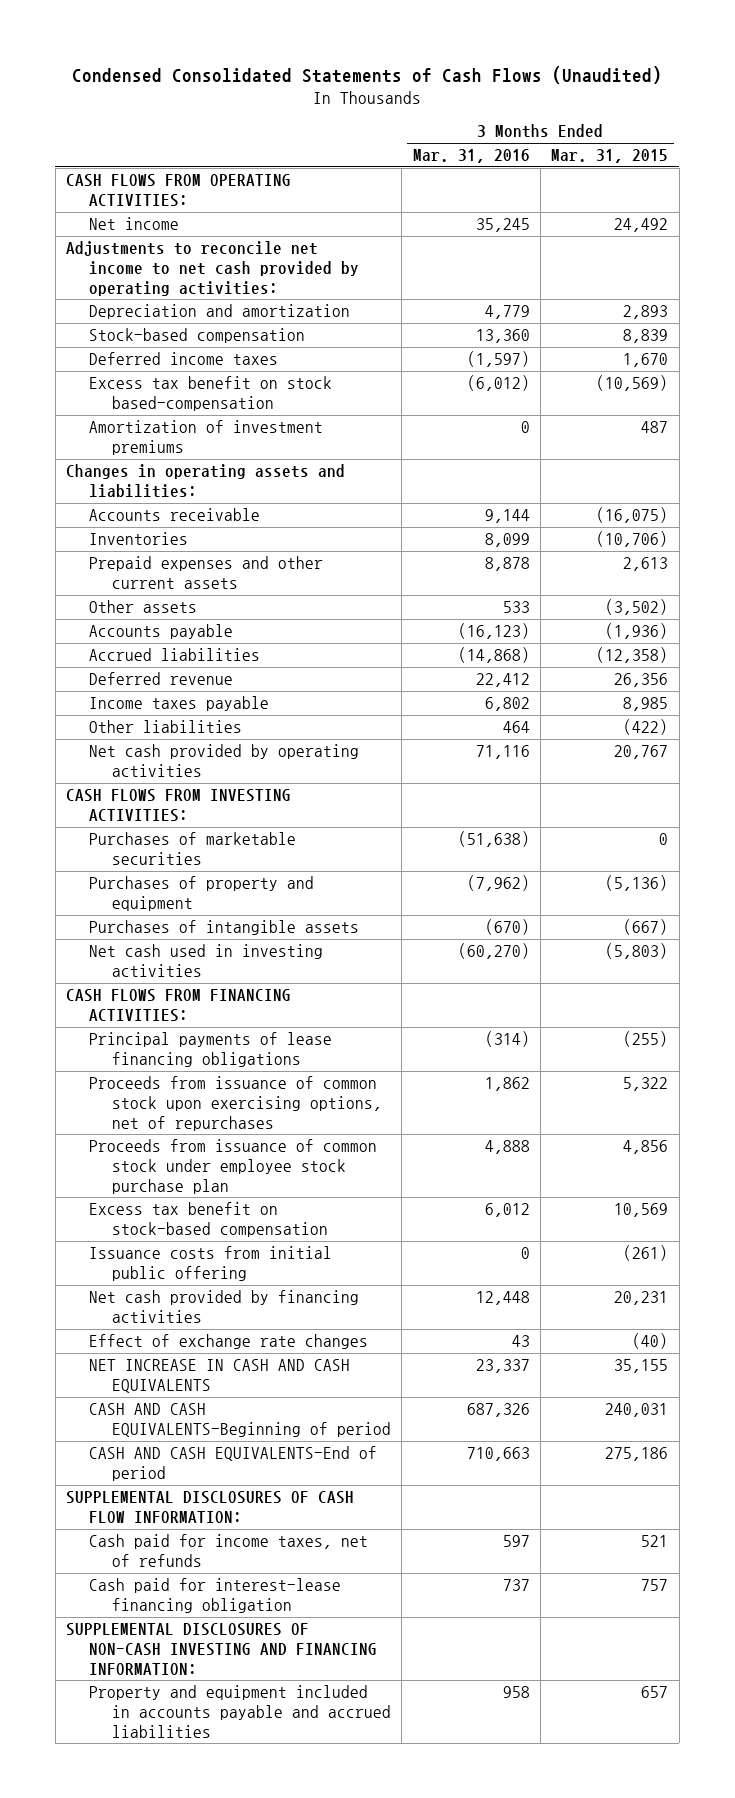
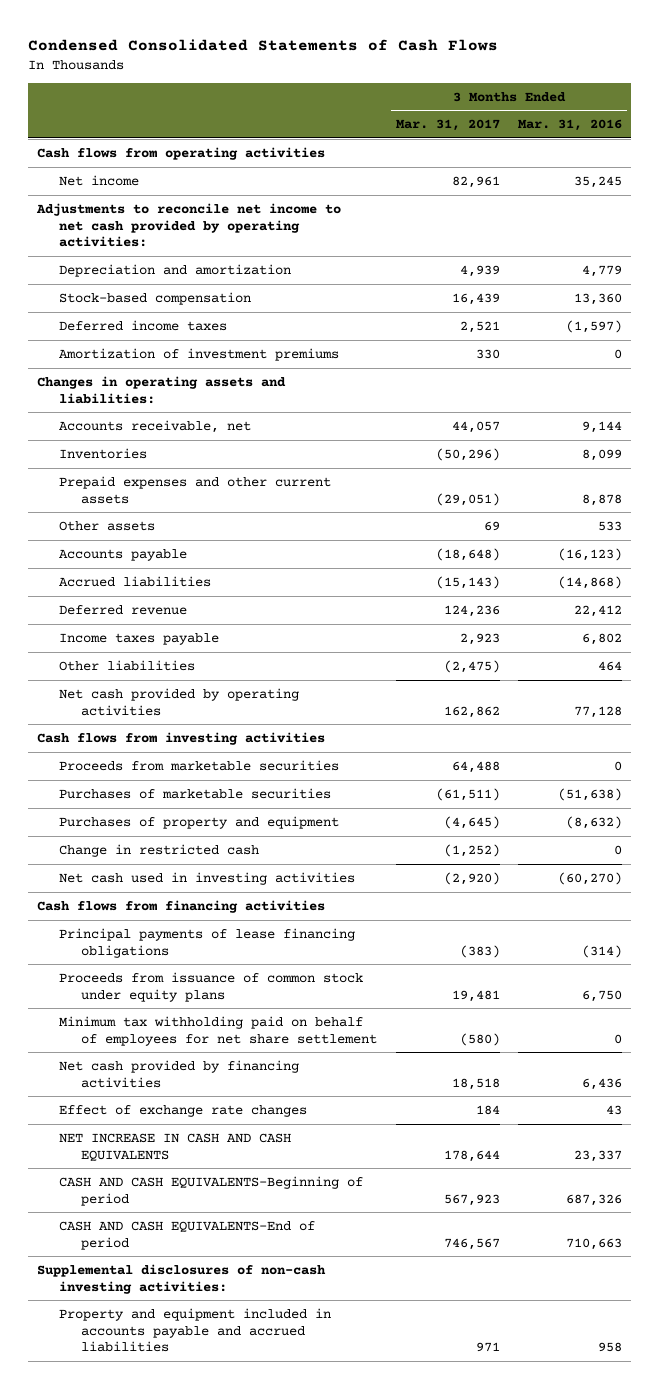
- Condensed Consolidated Statements of Cash Flows (Unaudited)
+ Condensed Consolidated Statements of Cash Flows
- | 3 Months Ended Mar. 31, 2016 | 3 Months Ended Mar. 31, 2015
+ | 3 Months Ended Mar. 31, 2017 | 3 Months Ended Mar. 31, 2016
- CASH FLOWS FROM OPERATING ACTIVITIES:
+ Cash flows from operating activities
- Excess tax benefit on stock based-compensation | (6,012) | (10,569)
- Accounts receivable | 9,144 | (16,075)
+ Accounts receivable, net | 44,057 | 9,144
- Net cash provided by operating activities | 71,116 | 20,767
- CASH FLOWS FROM INVESTING ACTIVITIES:
+ Net cash provided by operating activities | 162,862 | 77,128
+ Cash flows from investing activities
+ Proceeds from marketable securities | 64,488 | 0
- Purchases of property and equipment | (7,962) | (5,136)
- Purchases of intangible assets | (670) | (667)
+ Purchases of property and equipment | (4,645) | (8,632)
+ Change in restricted cash | (1,252) | 0
- CASH FLOWS FROM FINANCING ACTIVITIES:
+ Cash flows from financing activities
- Proceeds from issuance of common stock upon exercising options, net of repurchases | 1,862 | 5,322
- Proceeds from issuance of common stock under employee stock purchase plan | 4,888 | 4,856
- Excess tax benefit on stock-based compensation | 6,012 | 10,569
- Issuance costs from initial public offering | 0 | (261)
- Net cash provided by financing activities | 12,448 | 20,231
+ Proceeds from issuance of common stock under equity plans | 19,481 | 6,750
+ Minimum tax withholding paid on behalf of employees for net share settlement | (580) | 0
+ Net cash provided by financing activities | 18,518 | 6,436
- SUPPLEMENTAL DISCLOSURES OF CASH FLOW INFORMATION:
- Cash paid for income taxes, net of refunds | 597 | 521
- Cash paid for interest-lease financing obligation | 737 | 757
- SUPPLEMENTAL DISCLOSURES OF NON-CASH INVESTING AND FINANCING INFORMATION:
+ Supplemental disclosures of non-cash investing activities:

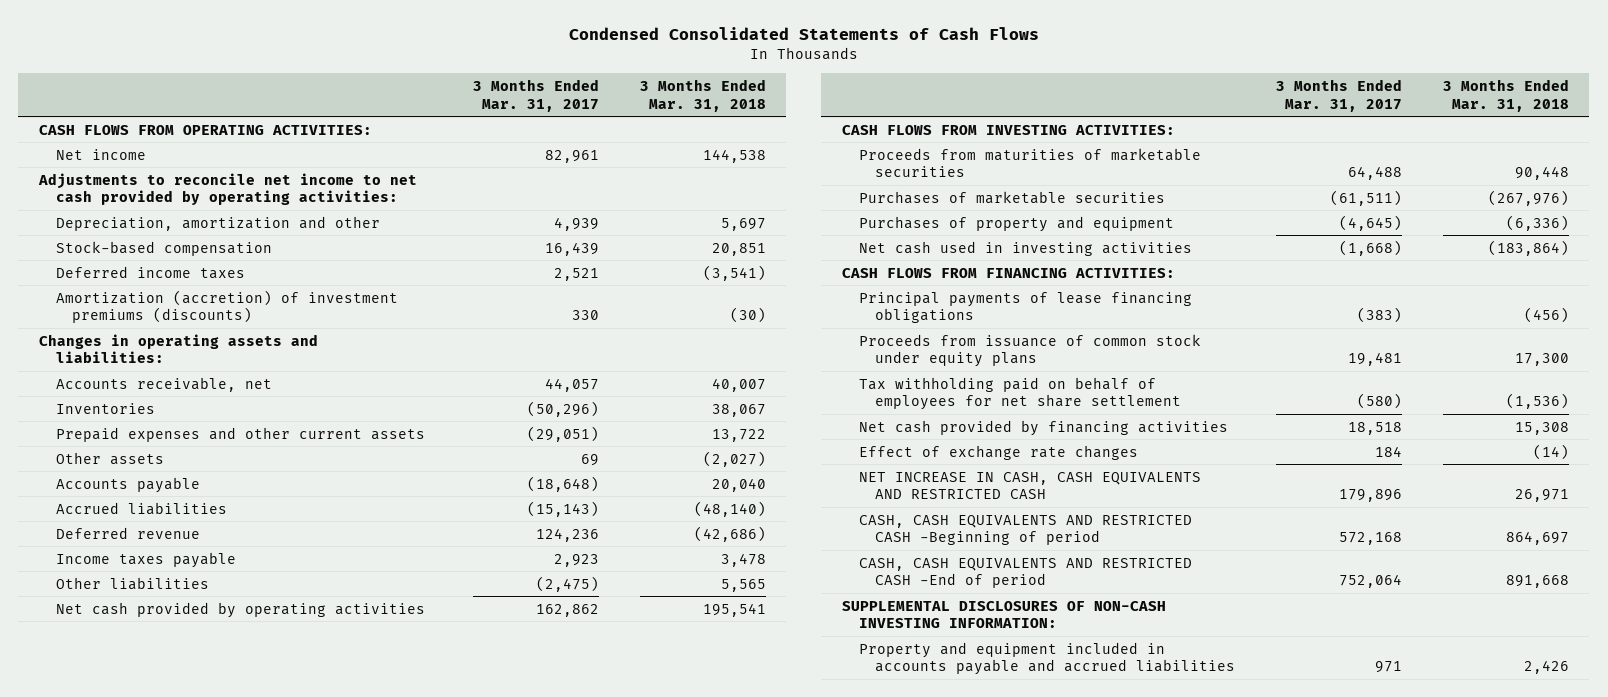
- | 3 Months Ended Mar. 31, 2017 | 3 Months Ended Mar. 31, 2016
+ | 3 Months Ended Mar. 31, 2017 | 3 Months Ended Mar. 31, 2018
- Cash flows from operating activities
+ CASH FLOWS FROM OPERATING ACTIVITIES:
- Depreciation and amortization | 4,939 | 4,779
+ Depreciation, amortization and other | 4,939 | 5,697
- Amortization of investment premiums | 330 | 0
+ Amortization (accretion) of investment premiums (discounts) | 330 | (30)
- Cash flows from investing activities
- Proceeds from marketable securities | 64,488 | 0
+ CASH FLOWS FROM INVESTING ACTIVITIES:
+ Proceeds from maturities of marketable securities | 64,488 | 90,448
- Change in restricted cash | (1,252) | 0
- Net cash used in investing activities | (2,920) | (60,270)
- Cash flows from financing activities
+ Net cash used in investing activities | (1,668) | (183,864)
+ CASH FLOWS FROM FINANCING ACTIVITIES:
- Minimum tax withholding paid on behalf of employees for net share settlement | (580) | 0
+ Tax withholding paid on behalf of employees for net share settlement | (580) | (1,536)
- NET INCREASE IN CASH AND CASH EQUIVALENTS | 178,644 | 23,337
- CASH AND CASH EQUIVALENTS-Beginning of period | 567,923 | 687,326
- CASH AND CASH EQUIVALENTS-End of period | 746,567 | 710,663
- Supplemental disclosures of non-cash investing activities:
+ NET INCREASE IN CASH, CASH EQUIVALENTS AND RESTRICTED CASH | 179,896 | 26,971
+ CASH, CASH EQUIVALENTS AND RESTRICTED CASH -Beginning of period | 572,168 | 864,697
+ CASH, CASH EQUIVALENTS AND RESTRICTED CASH -End of period | 752,064 | 891,668
+ SUPPLEMENTAL DISCLOSURES OF NON-CASH INVESTING INFORMATION:

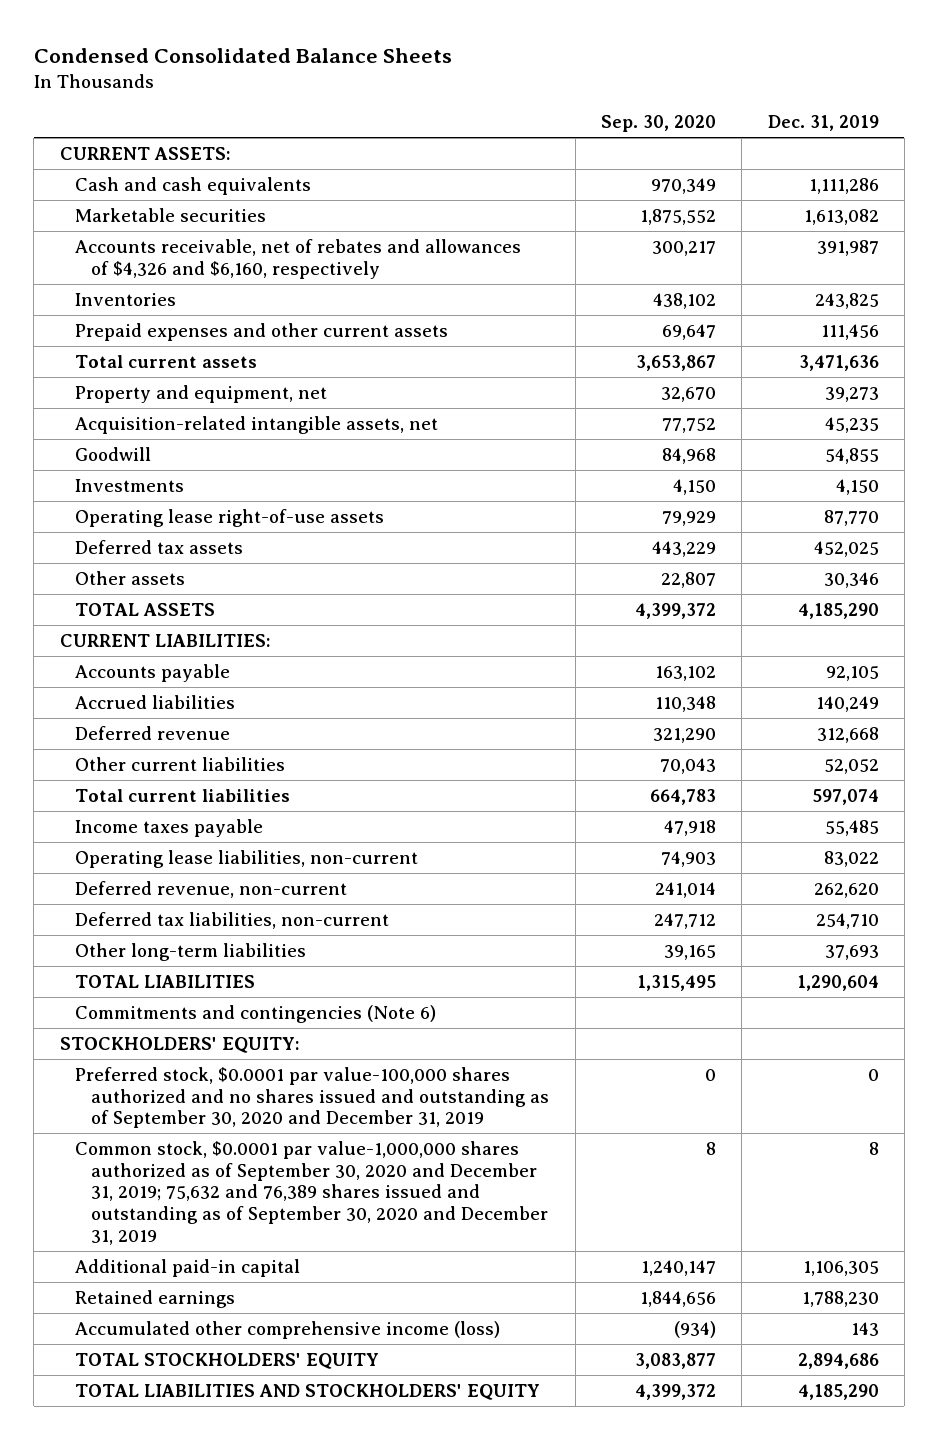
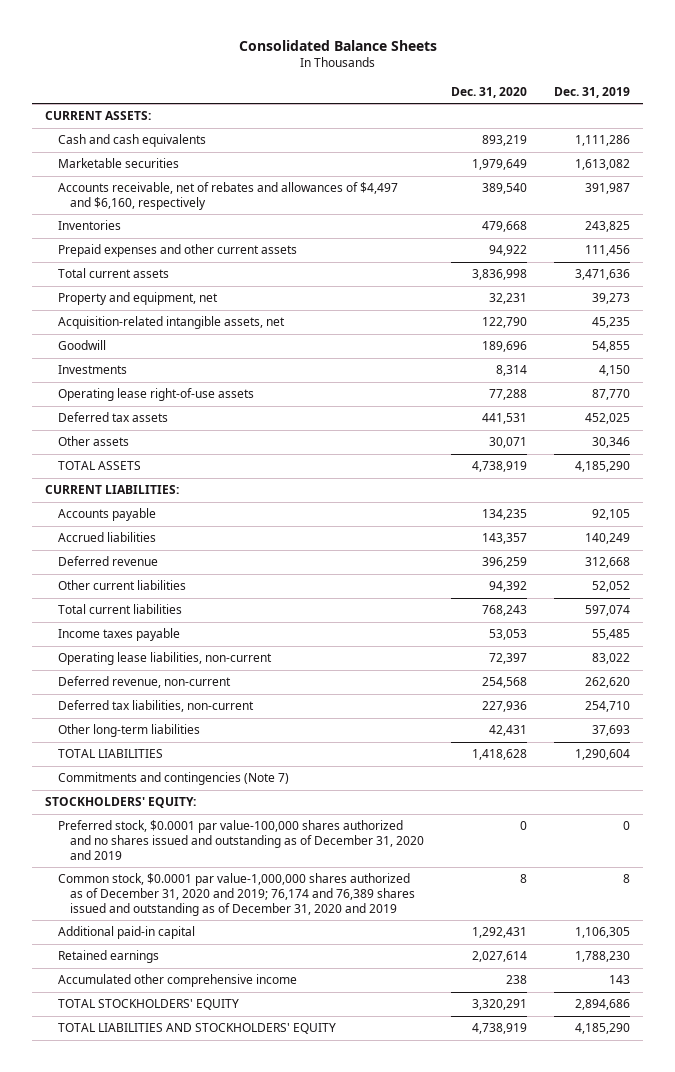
- Condensed Consolidated Balance Sheets
+ Consolidated Balance Sheets
- | Sep. 30, 2020 | Dec. 31, 2019
+ | Dec. 31, 2020 | Dec. 31, 2019
- Accounts receivable, net of rebates and allowances of $4,326 and $6,160, respectively | 300,217 | 391,987
+ Accounts receivable, net of rebates and allowances of $4,497 and $6,160, respectively | 389,540 | 391,987
- Commitments and contingencies (Note 6)
+ Commitments and contingencies (Note 7)
- Preferred stock, $0.0001 par value-100,000 shares authorized and no shares issued and outstanding as of September 30, 2020 and December 31, 2019 | 0 | 0
- Common stock, $0.0001 par value-1,000,000 shares authorized as of September 30, 2020 and December 31, 2019; 75,632 and 76,389 shares issued and outstanding as of September 30, 2020 and December 31, 2019 | 8 | 8
+ Preferred stock, $0.0001 par value-100,000 shares authorized and no shares issued and outstanding as of December 31, 2020 and 2019 | 0 | 0
+ Common stock, $0.0001 par value-1,000,000 shares authorized as of December 31, 2020 and 2019; 76,174 and 76,389 shares issued and outstanding as of December 31, 2020 and 2019 | 8 | 8
- Accumulated other comprehensive income (loss) | (934) | 143
+ Accumulated other comprehensive income | 238 | 143

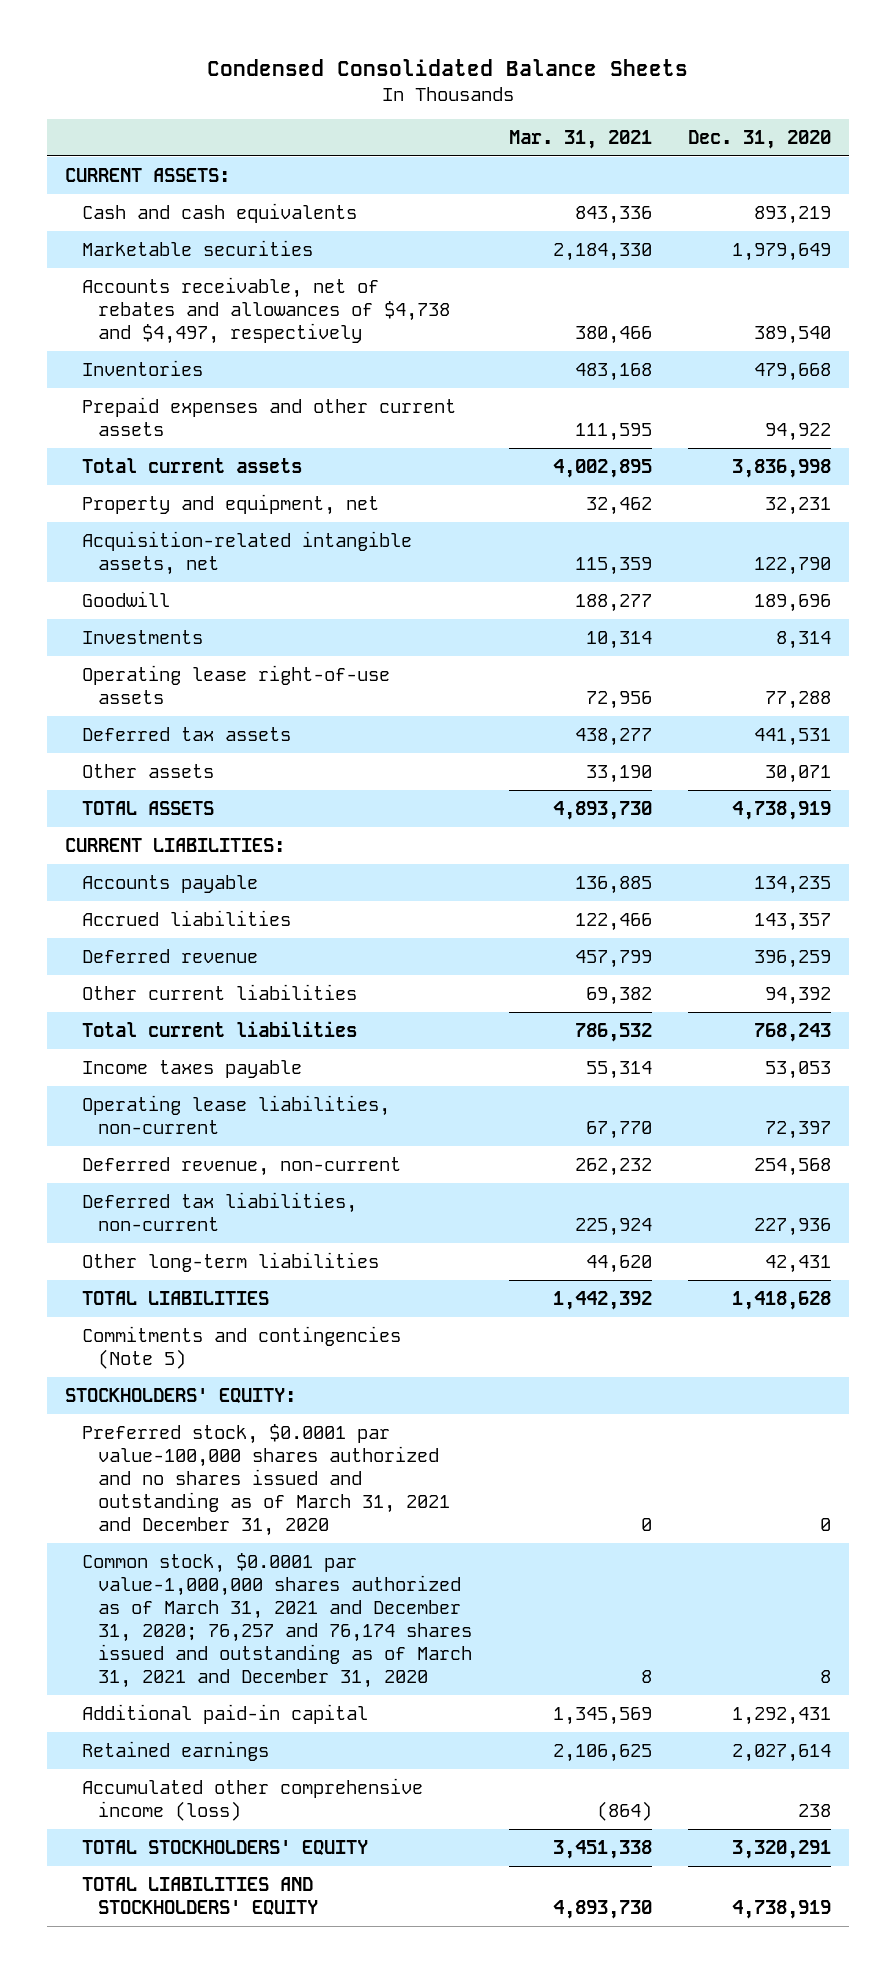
- Consolidated Balance Sheets
+ Condensed Consolidated Balance Sheets
- | Dec. 31, 2020 | Dec. 31, 2019
+ | Mar. 31, 2021 | Dec. 31, 2020
- Accounts receivable, net of rebates and allowances of $4,497 and $6,160, respectively | 389,540 | 391,987
+ Accounts receivable, net of rebates and allowances of $4,738 and $4,497, respectively | 380,466 | 389,540
- Commitments and contingencies (Note 7)
+ Commitments and contingencies (Note 5)
- Preferred stock, $0.0001 par value-100,000 shares authorized and no shares issued and outstanding as of December 31, 2020 and 2019 | 0 | 0
- Common stock, $0.0001 par value-1,000,000 shares authorized as of December 31, 2020 and 2019; 76,174 and 76,389 shares issued and outstanding as of December 31, 2020 and 2019 | 8 | 8
+ Preferred stock, $0.0001 par value-100,000 shares authorized and no shares issued and outstanding as of March 31, 2021 and December 31, 2020 | 0 | 0
+ Common stock, $0.0001 par value-1,000,000 shares authorized as of March 31, 2021 and December 31, 2020; 76,257 and 76,174 shares issued and outstanding as of March 31, 2021 and December 31, 2020 | 8 | 8
- Accumulated other comprehensive income | 238 | 143
+ Accumulated other comprehensive income (loss) | (864) | 238

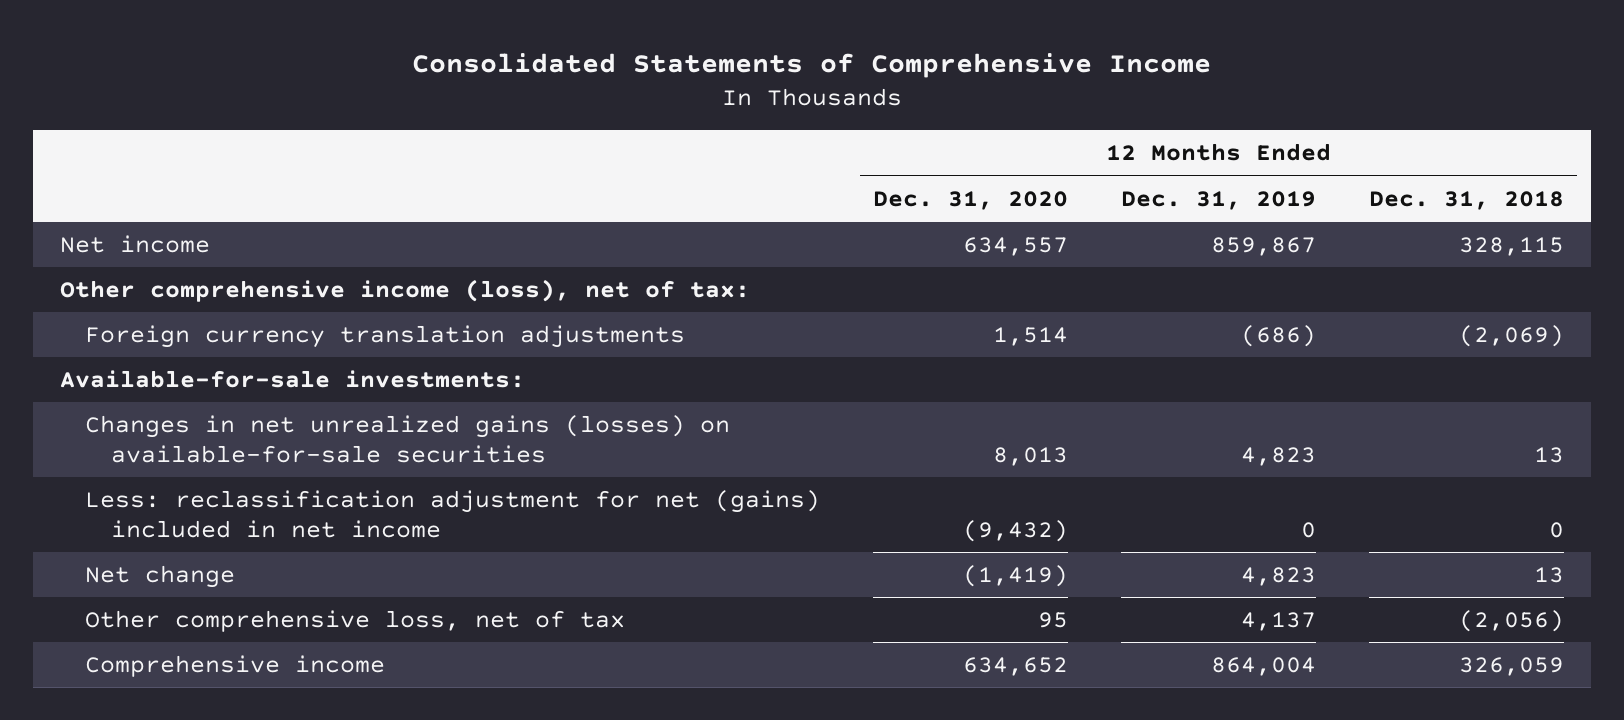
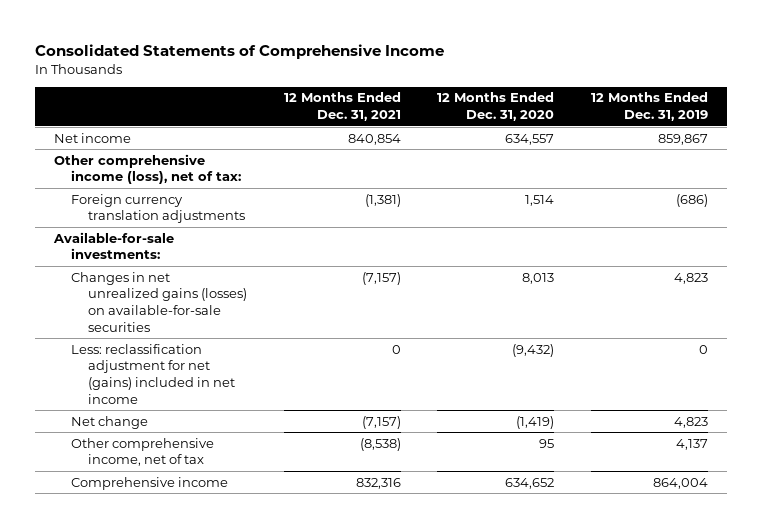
- | 12 Months Ended Dec. 31, 2020 | 12 Months Ended Dec. 31, 2019 | 12 Months Ended Dec. 31, 2018
+ | 12 Months Ended Dec. 31, 2021 | 12 Months Ended Dec. 31, 2020 | 12 Months Ended Dec. 31, 2019
- Other comprehensive loss, net of tax | 95 | 4,137 | (2,056)
+ Other comprehensive income, net of tax | (8,538) | 95 | 4,137

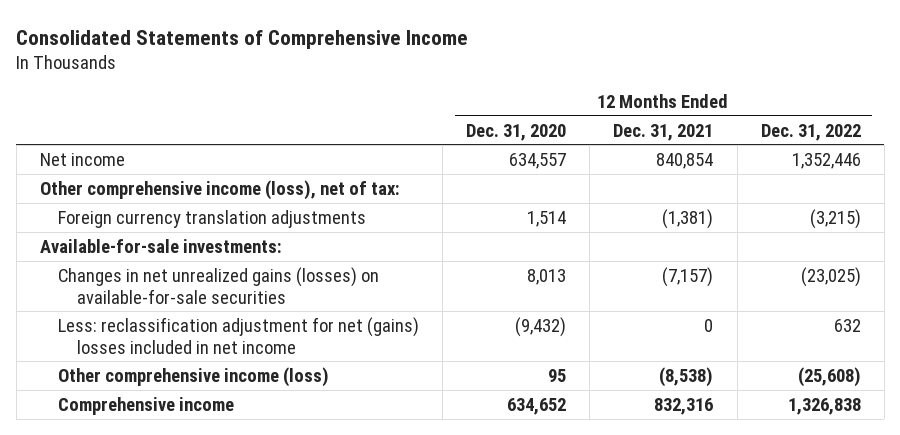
- | 12 Months Ended Dec. 31, 2021 | 12 Months Ended Dec. 31, 2020 | 12 Months Ended Dec. 31, 2019
+ | 12 Months Ended Dec. 31, 2020 | 12 Months Ended Dec. 31, 2021 | 12 Months Ended Dec. 31, 2022
- Less: reclassification adjustment for net (gains) included in net income | 0 | (9,432) | 0
- Net change | (7,157) | (1,419) | 4,823
- Other comprehensive income, net of tax | (8,538) | 95 | 4,137
+ Less: reclassification adjustment for net (gains) losses included in net income | (9,432) | 0 | 632
+ Other comprehensive income (loss) | 95 | (8,538) | (25,608)

